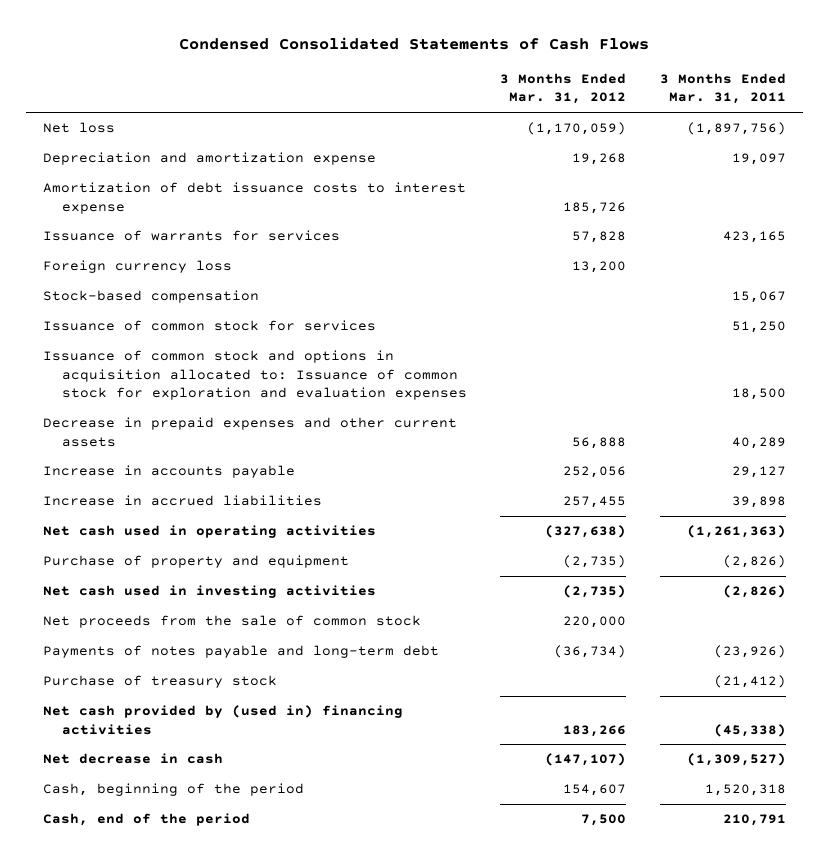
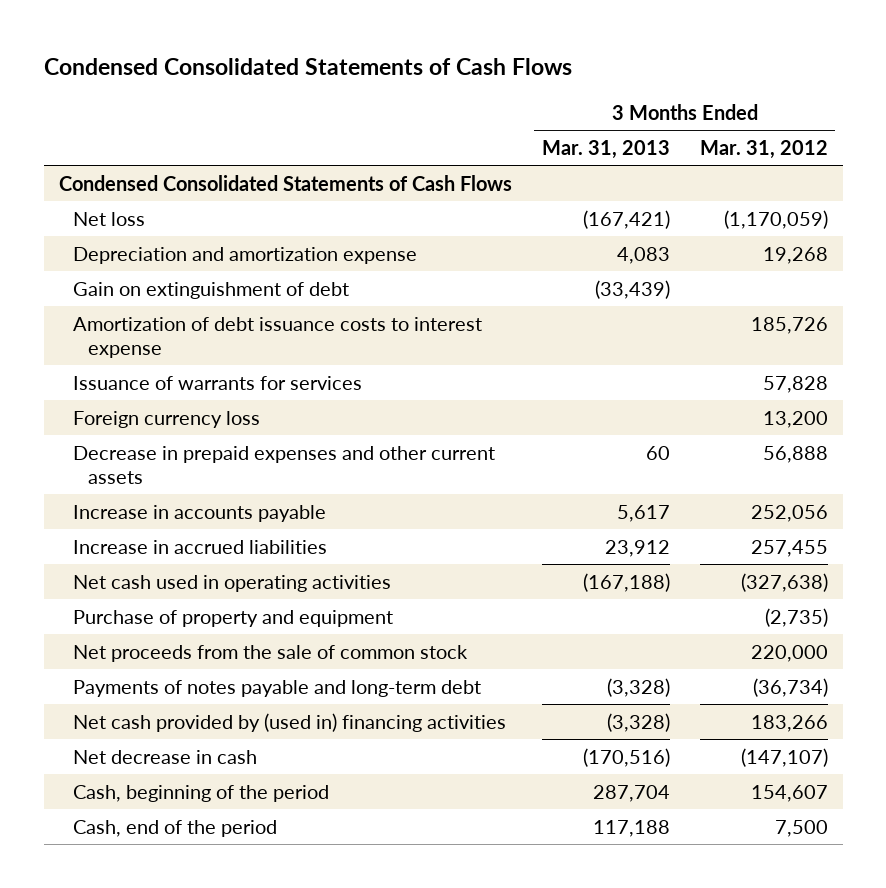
- | 3 Months Ended Mar. 31, 2012 | 3 Months Ended Mar. 31, 2011
+ | 3 Months Ended Mar. 31, 2013 | 3 Months Ended Mar. 31, 2012
+ Condensed Consolidated Statements of Cash Flows
+ Gain on extinguishment of debt | (33,439) |
- Stock-based compensation | | 15,067
- Issuance of common stock for services | | 51,250
- Issuance of common stock and options in acquisition allocated to: Issuance of common stock for exploration and evaluation expenses | | 18,500
- Net cash used in investing activities | (2,735) | (2,826)
- Purchase of treasury stock | | (21,412)

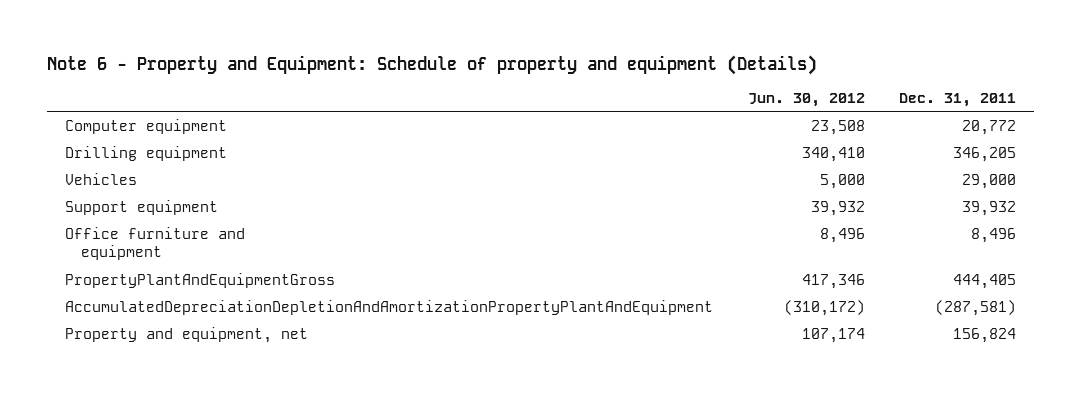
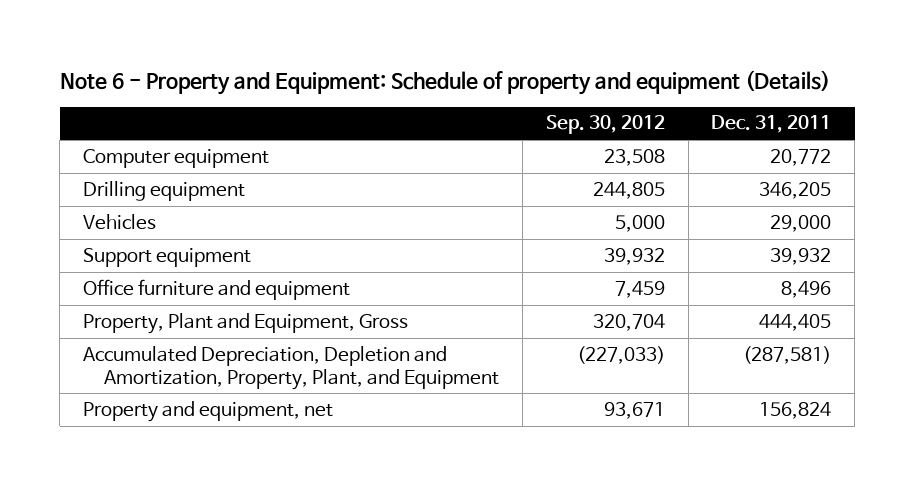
- | Jun. 30, 2012 | Dec. 31, 2011
+ | Sep. 30, 2012 | Dec. 31, 2011
- PropertyPlantAndEquipmentGross | 417,346 | 444,405
- AccumulatedDepreciationDepletionAndAmortizationPropertyPlantAndEquipment | (310,172) | (287,581)
+ Property, Plant and Equipment, Gross | 320,704 | 444,405
+ Accumulated Depreciation, Depletion and Amortization, Property, Plant, and Equipment | (227,033) | (287,581)

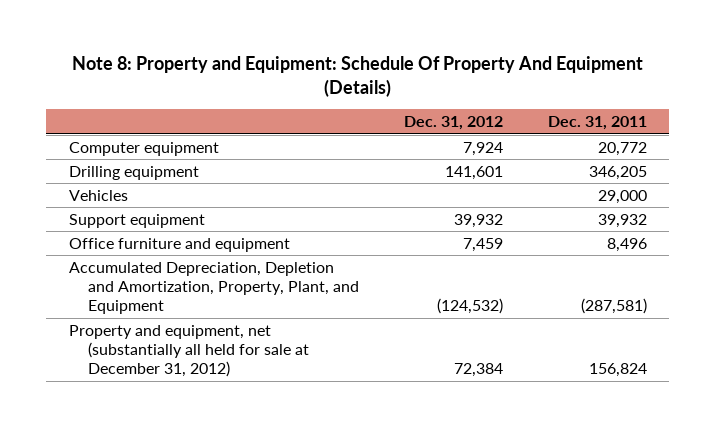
- Note 6 - Property and Equipment: Schedule of property and equipment (Details)
+ Note 8: Property and Equipment: Schedule Of Property And Equipment (Details)
- | Sep. 30, 2012 | Dec. 31, 2011
+ | Dec. 31, 2012 | Dec. 31, 2011
- Property, Plant and Equipment, Gross | 320,704 | 444,405
- Property and equipment, net | 93,671 | 156,824
+ Property and equipment, net (substantially all held for sale at December 31, 2012) | 72,384 | 156,824

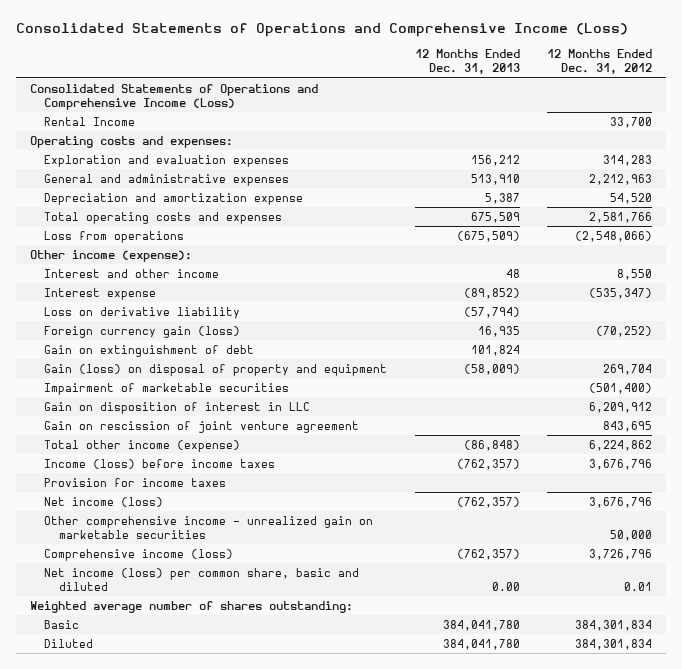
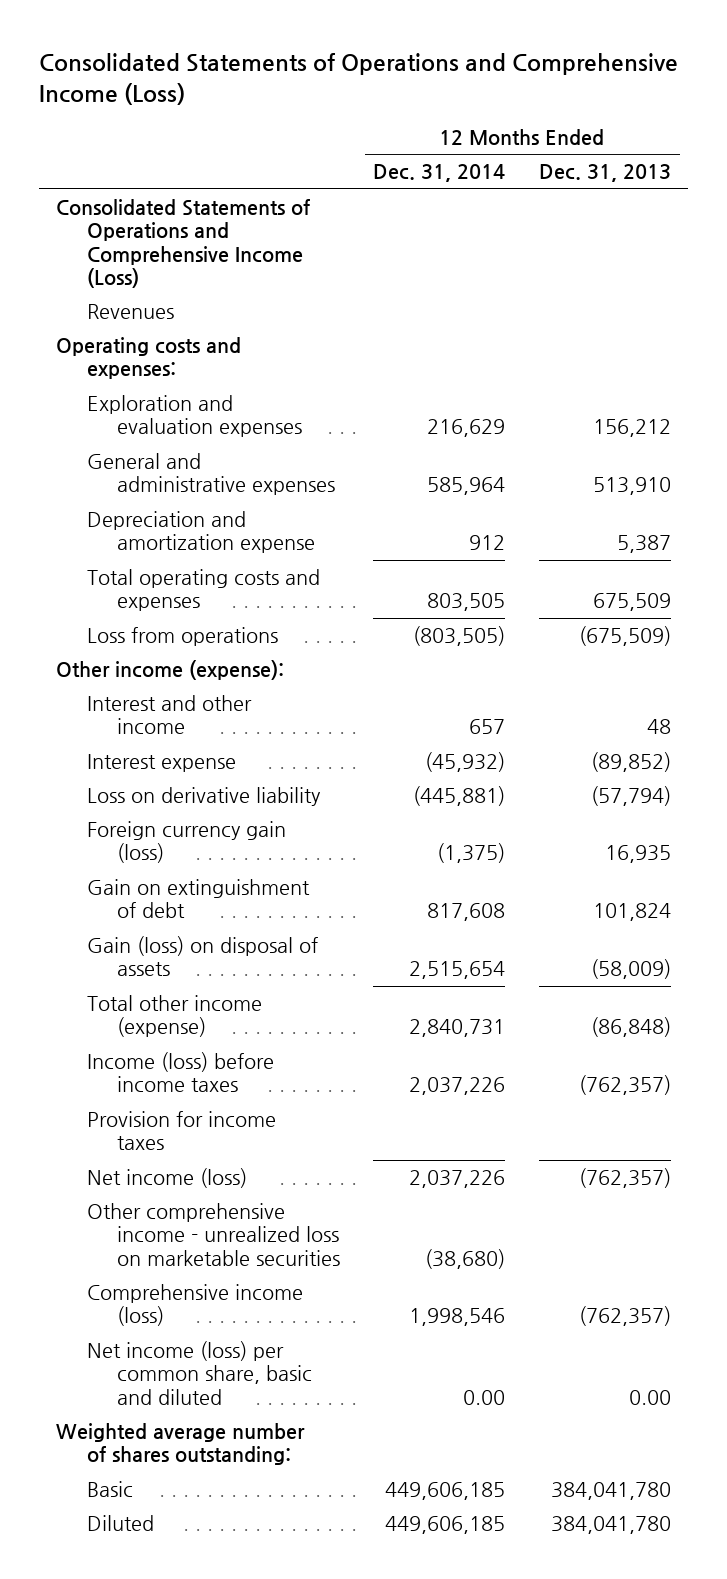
- | 12 Months Ended Dec. 31, 2013 | 12 Months Ended Dec. 31, 2012
+ | 12 Months Ended Dec. 31, 2014 | 12 Months Ended Dec. 31, 2013
- Rental Income | | 33,700
+ Revenues
- Gain (loss) on disposal of property and equipment | (58,009) | 269,704
- Impairment of marketable securities | | (501,400)
- Gain on disposition of interest in LLC | | 6,209,912
- Gain on rescission of joint venture agreement | | 843,695
+ Gain (loss) on disposal of assets | 2,515,654 | (58,009)
- Other comprehensive income - unrealized gain on marketable securities | | 50,000
+ Other comprehensive income - unrealized loss on marketable securities | (38,680) |

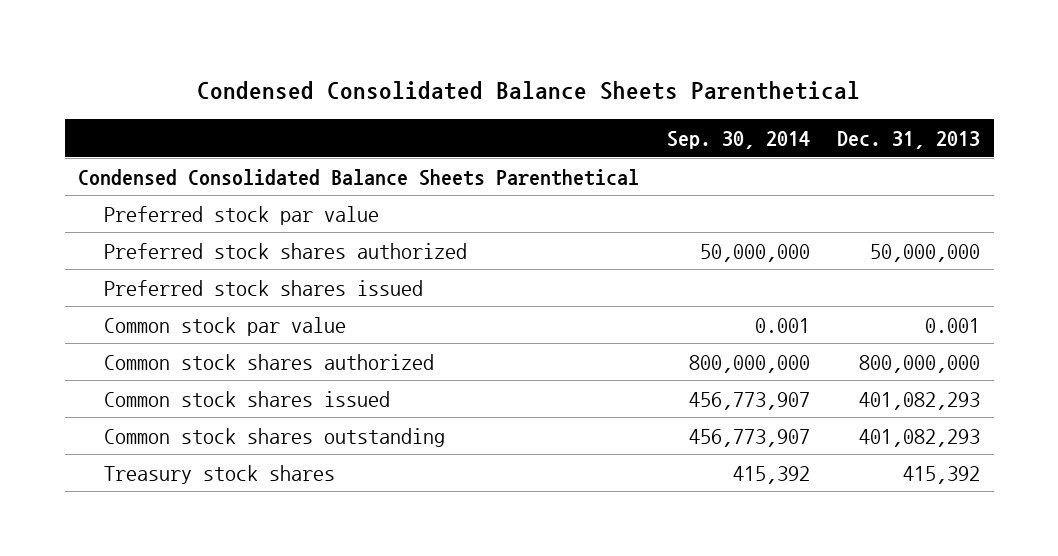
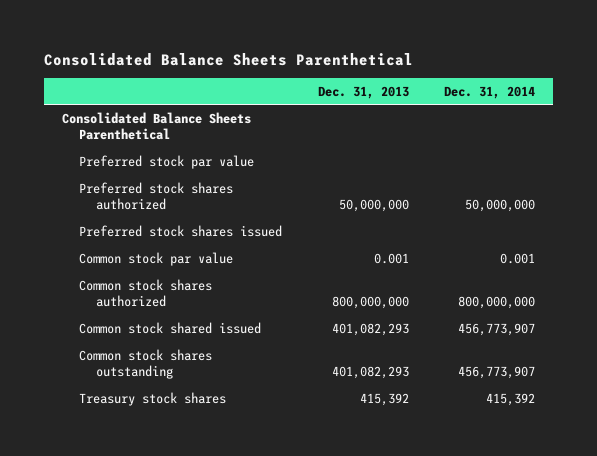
- Condensed Consolidated Balance Sheets Parenthetical
+ Consolidated Balance Sheets Parenthetical
- | Sep. 30, 2014 | Dec. 31, 2013
+ | Dec. 31, 2013 | Dec. 31, 2014
- Condensed Consolidated Balance Sheets Parenthetical
+ Consolidated Balance Sheets Parenthetical
- Common stock shares issued | 456,773,907 | 401,082,293
+ Common stock shared issued | 401,082,293 | 456,773,907

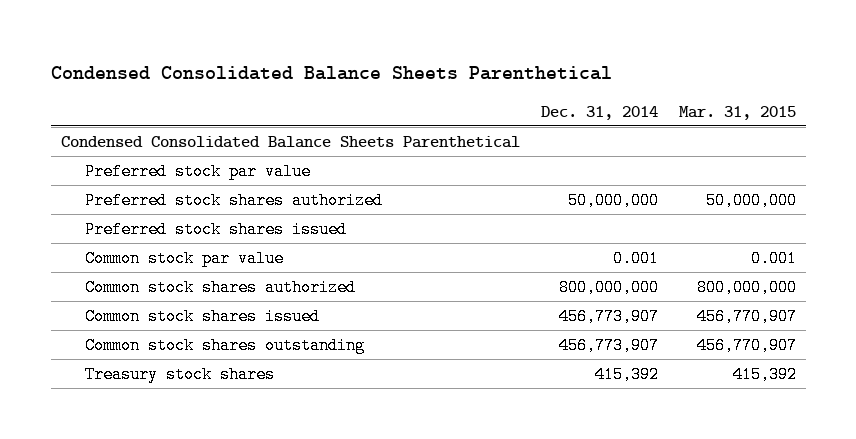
- Consolidated Balance Sheets Parenthetical
+ Condensed Consolidated Balance Sheets Parenthetical
- | Dec. 31, 2013 | Dec. 31, 2014
+ | Dec. 31, 2014 | Mar. 31, 2015
- Consolidated Balance Sheets Parenthetical
+ Condensed Consolidated Balance Sheets Parenthetical
- Common stock shared issued | 401,082,293 | 456,773,907
+ Common stock shares issued | 456,773,907 | 456,770,907

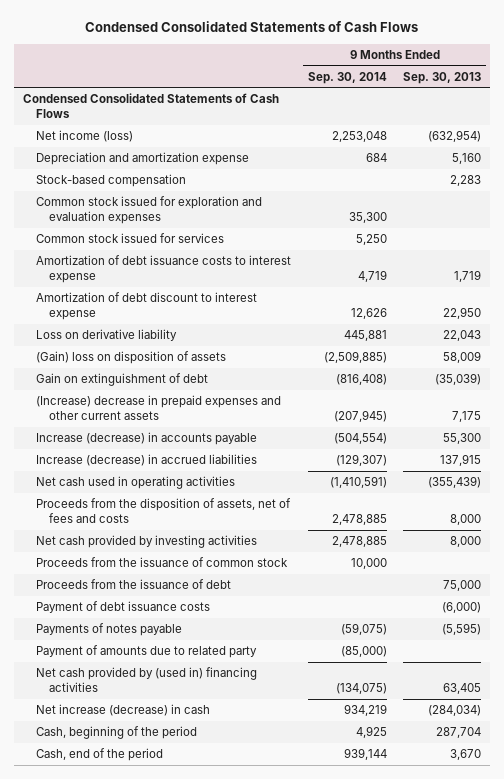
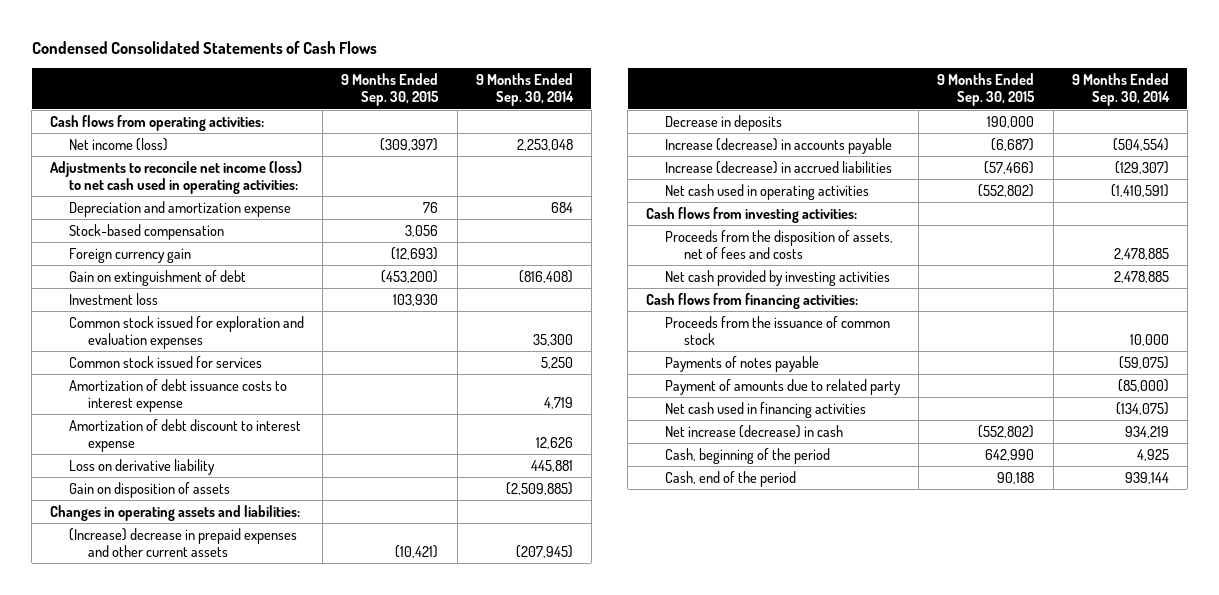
- | 9 Months Ended Sep. 30, 2014 | 9 Months Ended Sep. 30, 2013
+ | 9 Months Ended Sep. 30, 2015 | 9 Months Ended Sep. 30, 2014
- Condensed Consolidated Statements of Cash Flows
+ Cash flows from operating activities:
+ Adjustments to reconcile net income (loss) to net cash used in operating activities:
+ Foreign currency gain | (12,693) |
moved up: Gain on extinguishment of debt | (453,200) | (816,408)
+ Investment loss | 103,930 |
- (Gain) loss on disposition of assets | (2,509,885) | 58,009
+ Gain on disposition of assets | | (2,509,885)
+ Changes in operating assets and liabilities:
+ Decrease in deposits | 190,000 |
+ Cash flows from investing activities:
+ Cash flows from financing activities:
- Proceeds from the issuance of debt | | 75,000
- Payment of debt issuance costs | | (6,000)
- Net cash provided by (used in) financing activities | (134,075) | 63,405
+ Net cash used in financing activities | | (134,075)

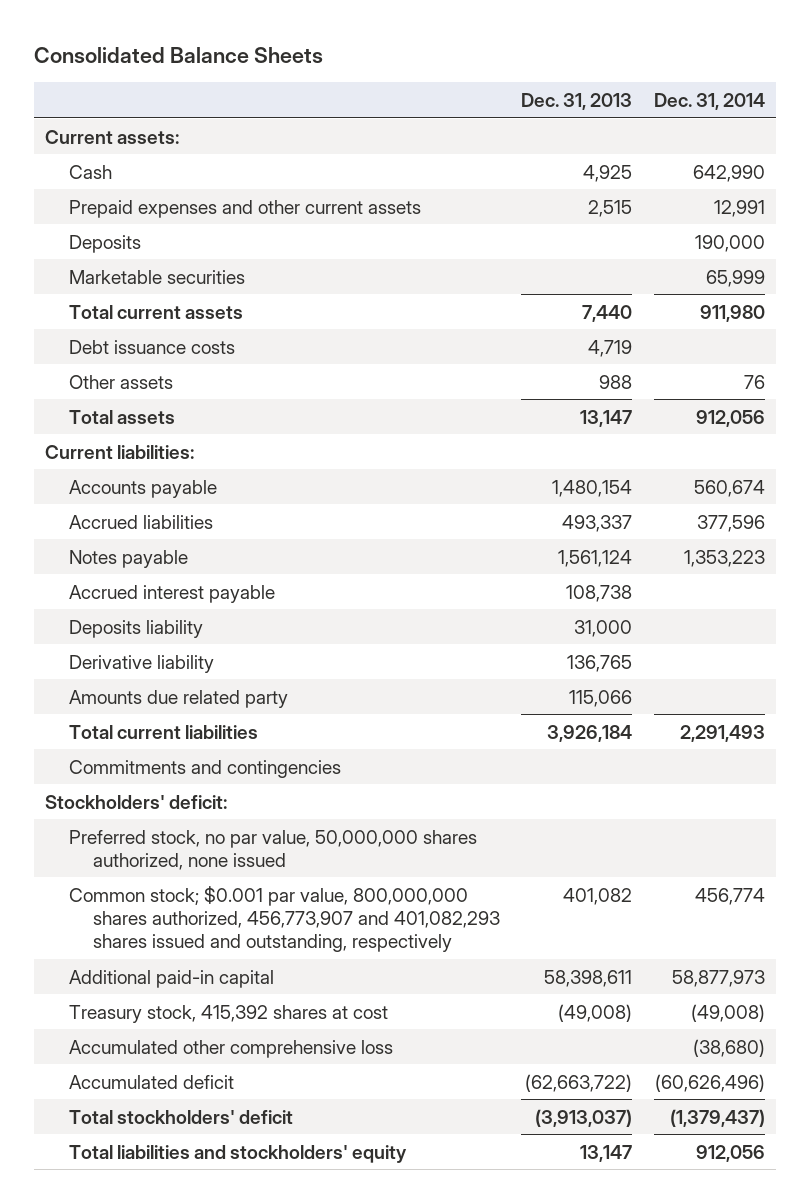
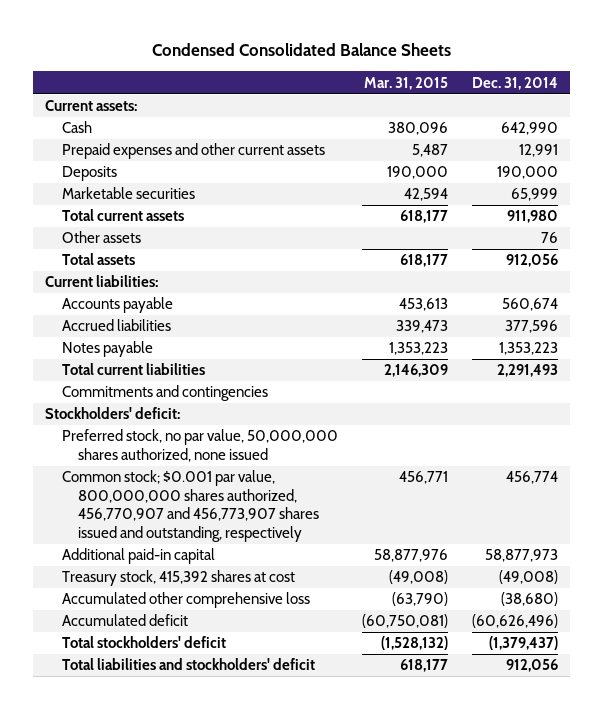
- Consolidated Balance Sheets
+ Condensed Consolidated Balance Sheets
- | Dec. 31, 2013 | Dec. 31, 2014
+ | Mar. 31, 2015 | Dec. 31, 2014
- Debt issuance costs | 4,719 |
- Accrued interest payable | 108,738 |
- Deposits liability | 31,000 |
- Derivative liability | 136,765 |
- Amounts due related party | 115,066 |
- Common stock; $0.001 par value, 800,000,000 shares authorized, 456,773,907 and 401,082,293 shares issued and outstanding, respectively | 401,082 | 456,774
+ Common stock; $0.001 par value, 800,000,000 shares authorized, 456,770,907 and 456,773,907 shares issued and outstanding, respectively | 456,771 | 456,774
- Total liabilities and stockholders' equity | 13,147 | 912,056
+ Total liabilities and stockholders' deficit | 618,177 | 912,056

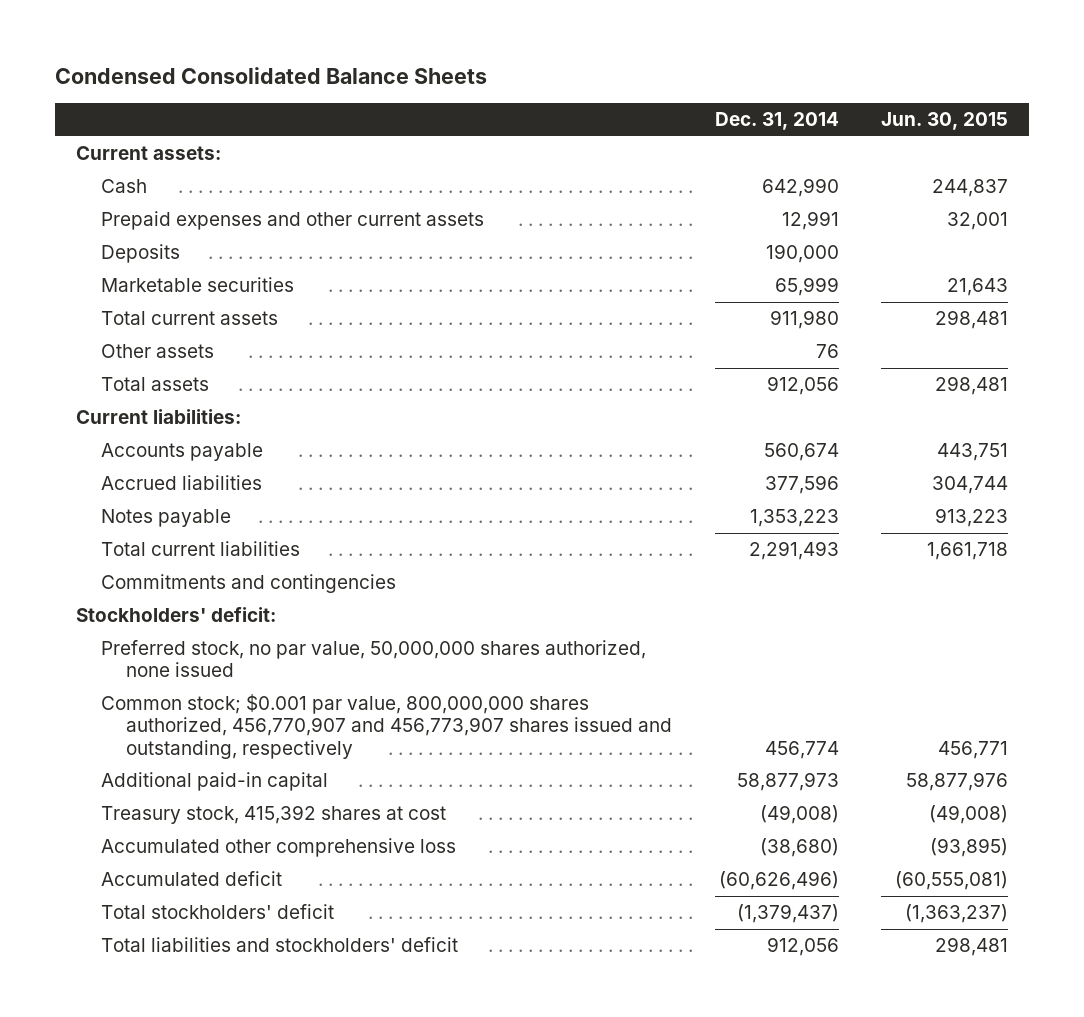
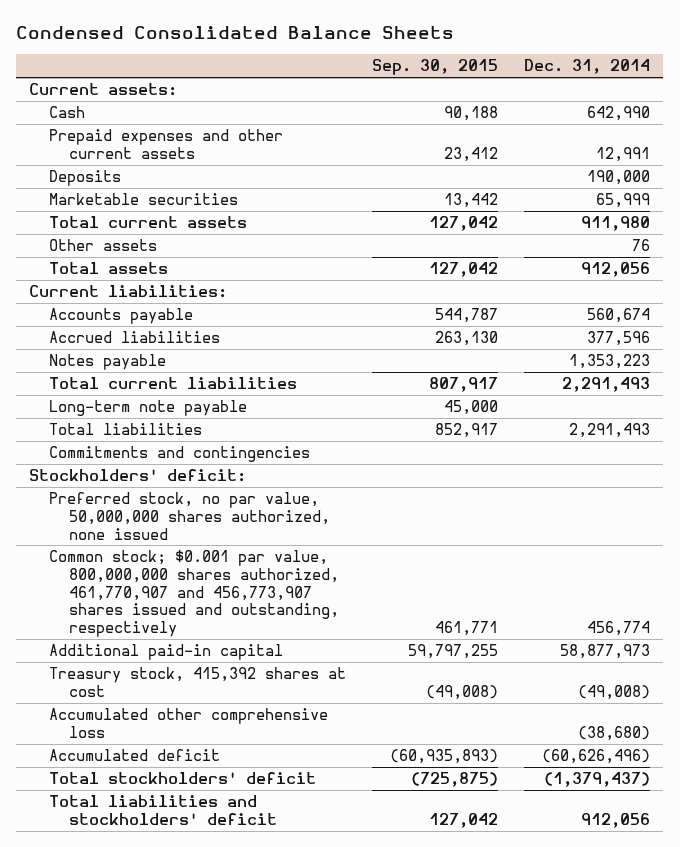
- | Dec. 31, 2014 | Jun. 30, 2015
+ | Sep. 30, 2015 | Dec. 31, 2014
+ Long-term note payable | 45,000 |
+ Total liabilities | 852,917 | 2,291,493
- Common stock; $0.001 par value, 800,000,000 shares authorized, 456,770,907 and 456,773,907 shares issued and outstanding, respectively | 456,774 | 456,771
+ Common stock; $0.001 par value, 800,000,000 shares authorized, 461,770,907 and 456,773,907 shares issued and outstanding, respectively | 461,771 | 456,774

